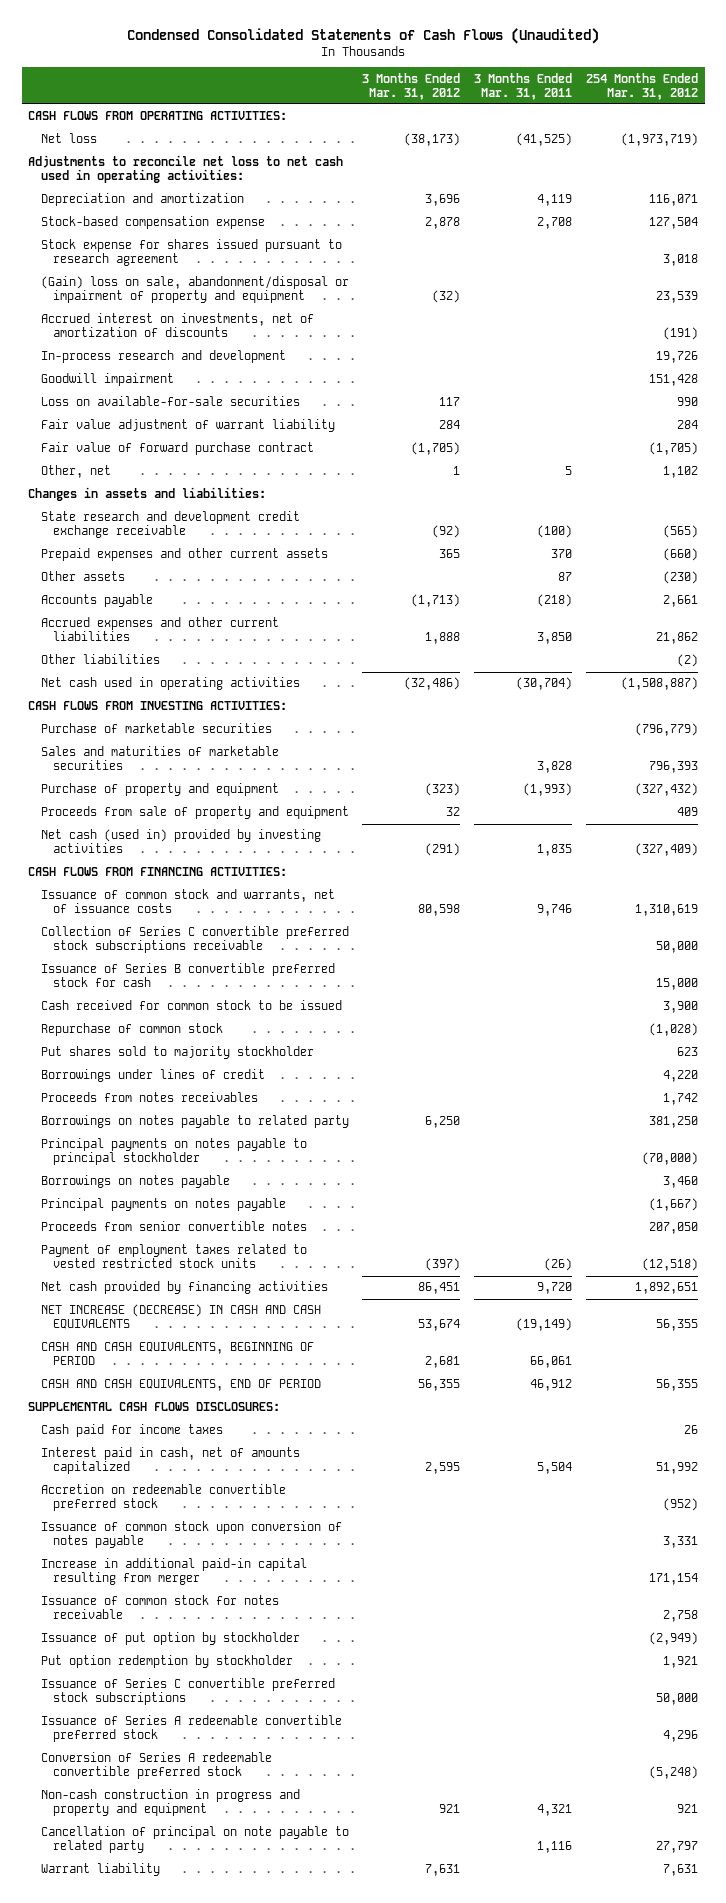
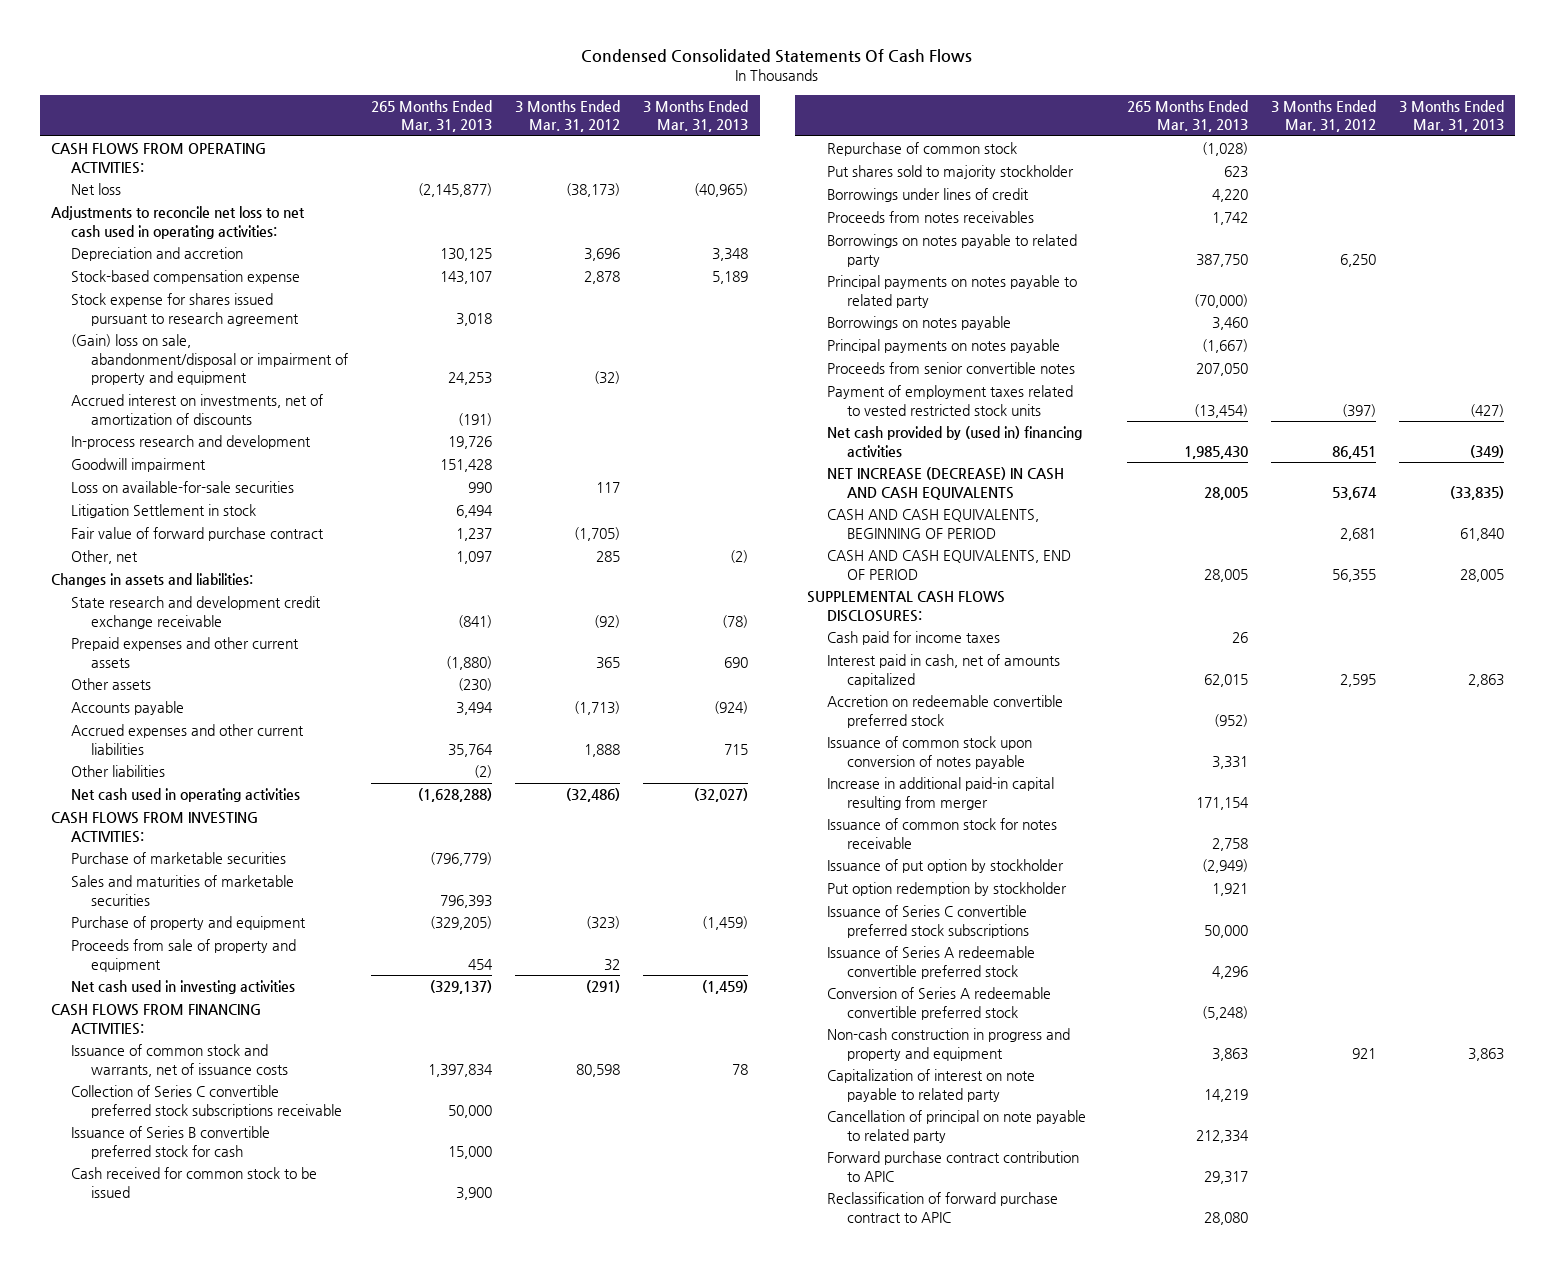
- Condensed Consolidated Statements of Cash Flows (Unaudited)
+ Condensed Consolidated Statements Of Cash Flows
- | 3 Months Ended Mar. 31, 2012 | 3 Months Ended Mar. 31, 2011 | 254 Months Ended Mar. 31, 2012
+ | 265 Months Ended Mar. 31, 2013 | 3 Months Ended Mar. 31, 2012 | 3 Months Ended Mar. 31, 2013
- Depreciation and amortization | 3,696 | 4,119 | 116,071
+ Depreciation and accretion | 130,125 | 3,696 | 3,348
- Fair value adjustment of warrant liability | 284 | | 284
+ Litigation Settlement in stock | 6,494 | |
- Other, net | 1 | 5 | 1,102
+ Other, net | 1,097 | 285 | (2)
- Net cash (used in) provided by investing activities | (291) | 1,835 | (327,409)
+ Net cash used in investing activities | (329,137) | (291) | (1,459)
- Principal payments on notes payable to principal stockholder | | | (70,000)
+ Principal payments on notes payable to related party | (70,000) | |
- Net cash provided by financing activities | 86,451 | 9,720 | 1,892,651
+ Net cash provided by (used in) financing activities | 1,985,430 | 86,451 | (349)
+ Capitalization of interest on note payable to related party | 14,219 | |
- Warrant liability | 7,631 | | 7,631
+ Forward purchase contract contribution to APIC | 29,317 | |
+ Reclassification of forward purchase contract to APIC | 28,080 | |

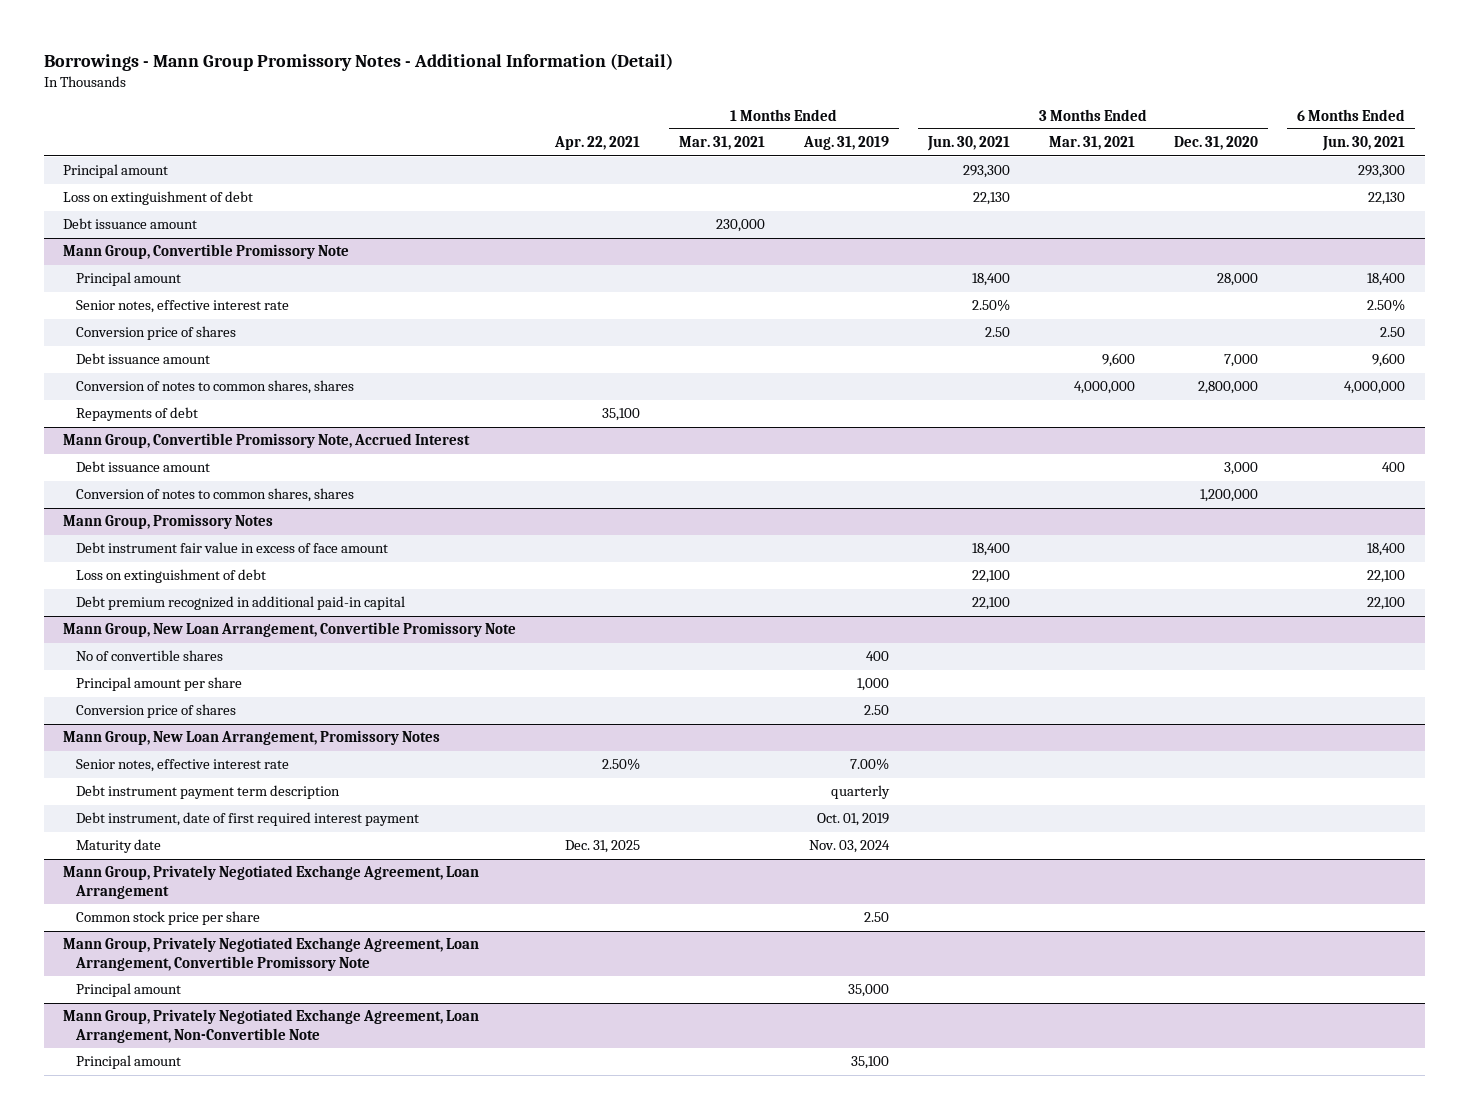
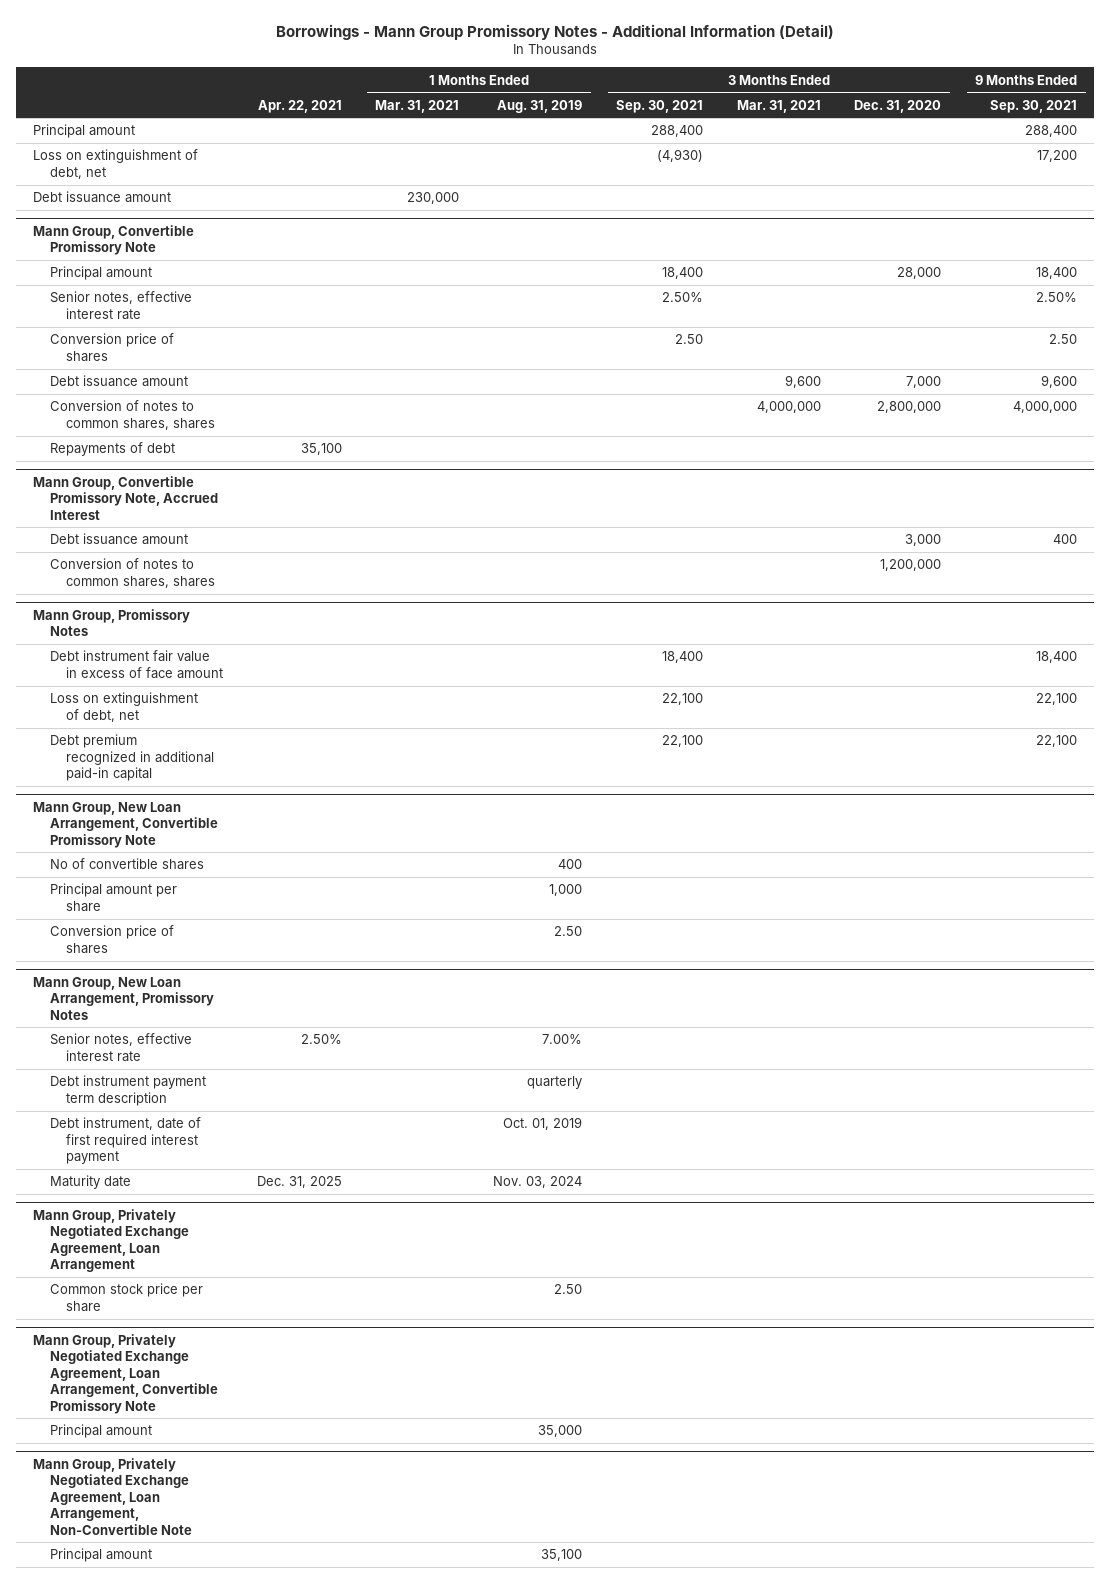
- | Apr. 22, 2021 | 1 Months Ended Mar. 31, 2021 | 1 Months Ended Aug. 31, 2019 | 3 Months Ended Jun. 30, 2021 | 3 Months Ended Mar. 31, 2021 | 3 Months Ended Dec. 31, 2020 | 6 Months Ended Jun. 30, 2021
+ | Apr. 22, 2021 | 1 Months Ended Mar. 31, 2021 | 1 Months Ended Aug. 31, 2019 | 3 Months Ended Sep. 30, 2021 | 3 Months Ended Mar. 31, 2021 | 3 Months Ended Dec. 31, 2020 | 9 Months Ended Sep. 30, 2021
- Loss on extinguishment of debt | | | | 22,130 | | | 22,130
+ Loss on extinguishment of debt, net | | | | (4,930) | | | 17,200
@ Mann Group, Promissory Notes
- Loss on extinguishment of debt | | | | 22,100 | | | 22,100
+ Loss on extinguishment of debt, net | | | | 22,100 | | | 22,100

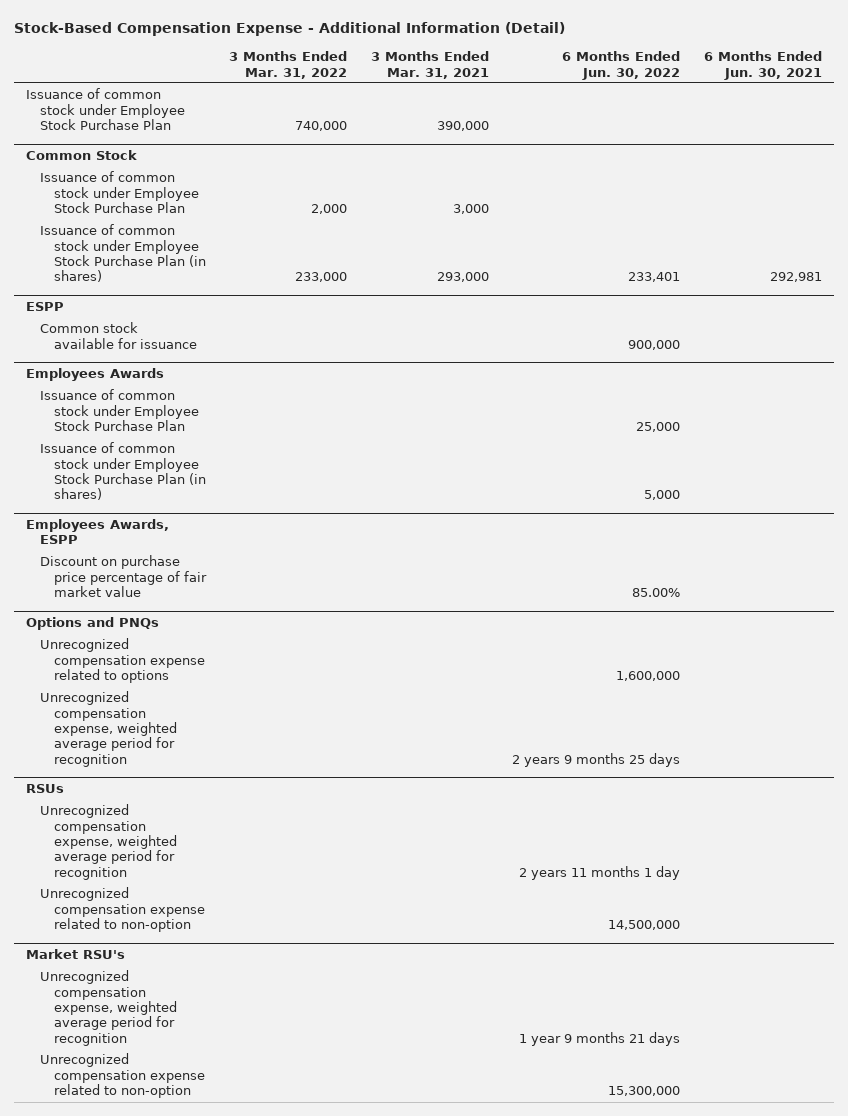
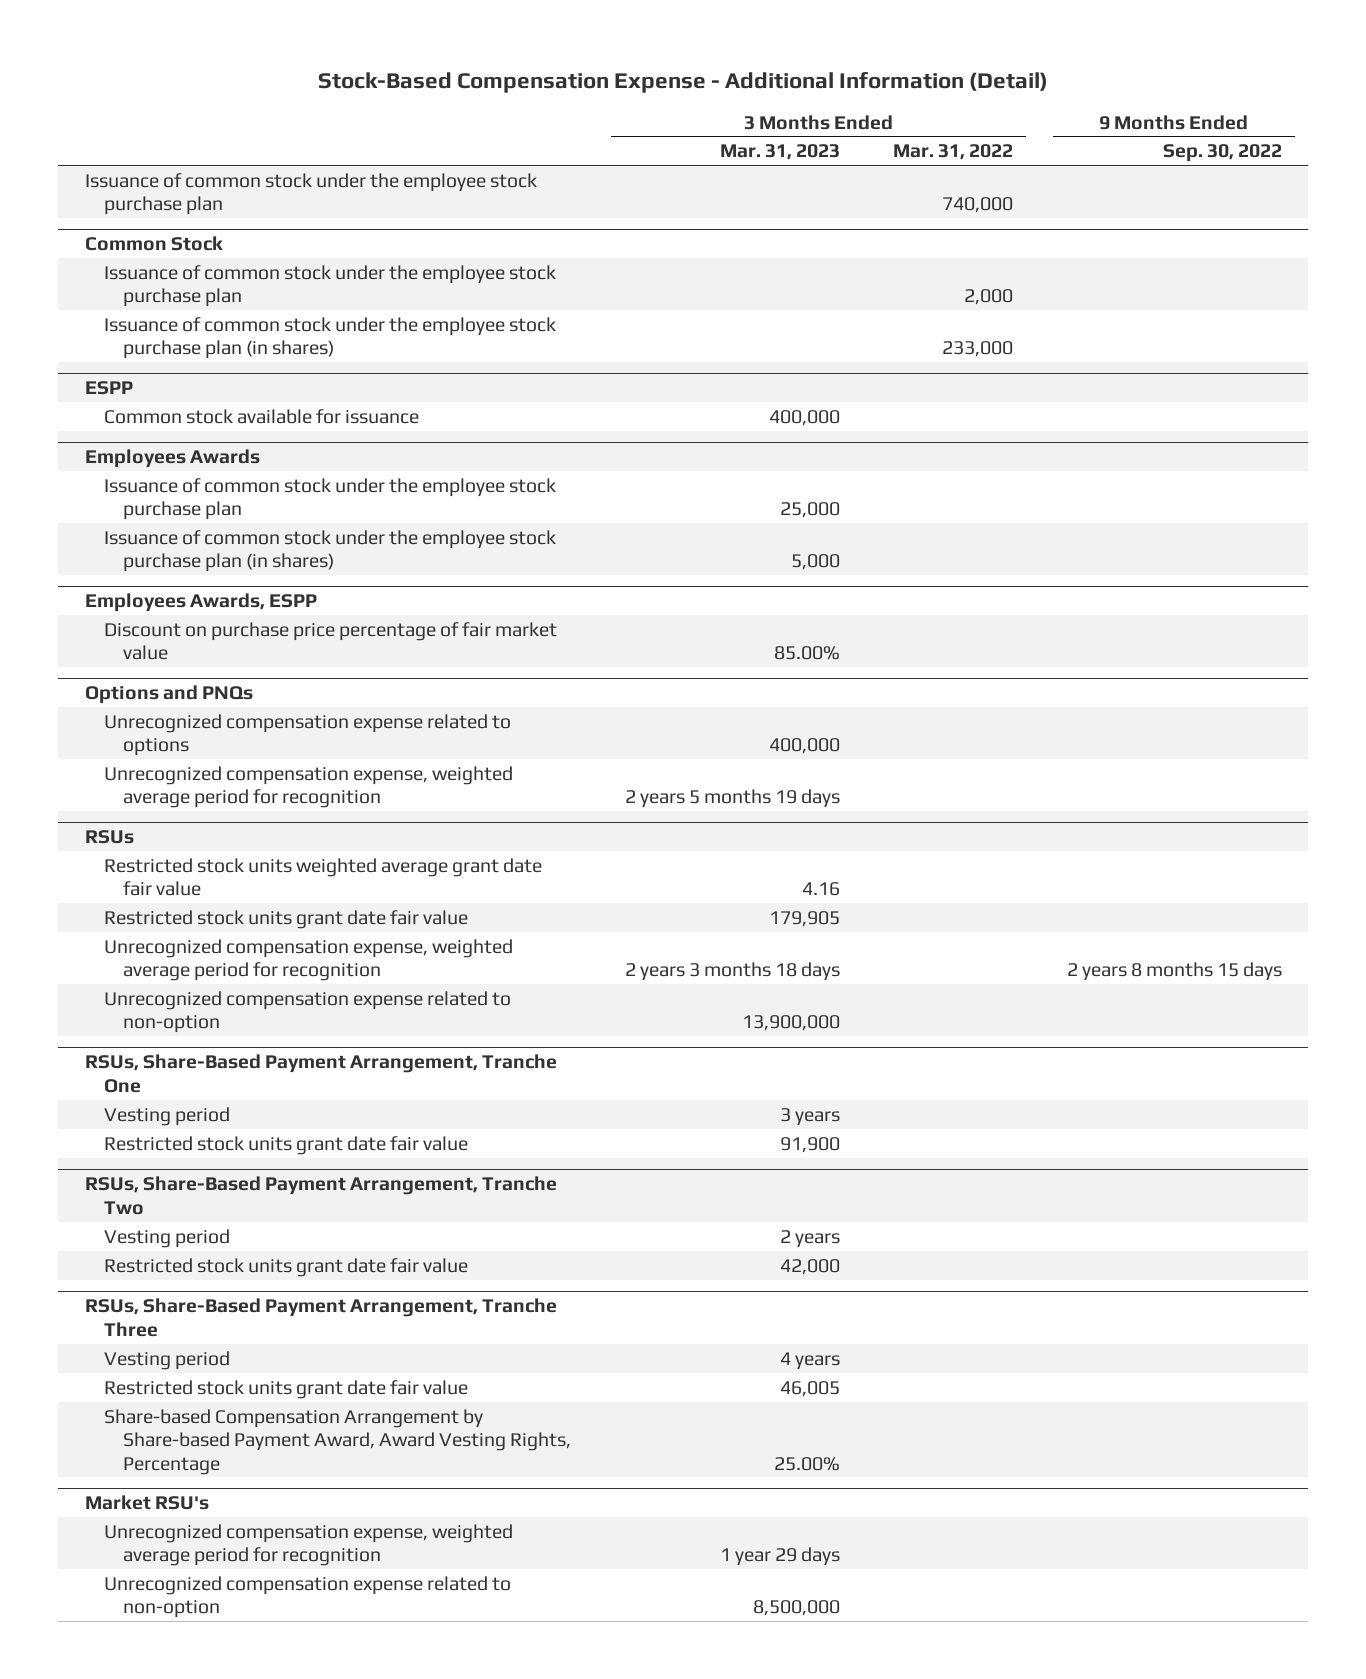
- | 3 Months Ended Mar. 31, 2022 | 3 Months Ended Mar. 31, 2021 | 6 Months Ended Jun. 30, 2022 | 6 Months Ended Jun. 30, 2021
+ | 3 Months Ended Mar. 31, 2023 | 3 Months Ended Mar. 31, 2022 | 9 Months Ended Sep. 30, 2022
- Issuance of common stock under Employee Stock Purchase Plan | 740,000 | 390,000 | |
+ Issuance of common stock under the employee stock purchase plan | | 740,000 |
@ Common Stock
- Issuance of common stock under Employee Stock Purchase Plan | 2,000 | 3,000 | |
- Issuance of common stock under Employee Stock Purchase Plan (in shares) | 233,000 | 293,000 | 233,401 | 292,981
+ Issuance of common stock under the employee stock purchase plan | | 2,000 |
+ Issuance of common stock under the employee stock purchase plan (in shares) | | 233,000 |
@ Employees Awards
- Issuance of common stock under Employee Stock Purchase Plan | | | 25,000 |
- Issuance of common stock under Employee Stock Purchase Plan (in shares) | | | 5,000 |
+ Issuance of common stock under the employee stock purchase plan | 25,000 | |
+ Issuance of common stock under the employee stock purchase plan (in shares) | 5,000 | |
@ RSUs
+ Restricted stock units weighted average grant date fair value | 4.16 | |
+ Restricted stock units grant date fair value | 179,905 | |
+ RSUs, Share-Based Payment Arrangement, Tranche One
+ Vesting period | 3 years | |
+ Restricted stock units grant date fair value | 91,900 | |
+ RSUs, Share-Based Payment Arrangement, Tranche Two
+ Vesting period | 2 years | |
+ Restricted stock units grant date fair value | 42,000 | |
+ RSUs, Share-Based Payment Arrangement, Tranche Three
+ Vesting period | 4 years | |
+ Restricted stock units grant date fair value | 46,005 | |
+ Share-based Compensation Arrangement by Share-based Payment Award, Award Vesting Rights, Percentage | 25.00% | |

